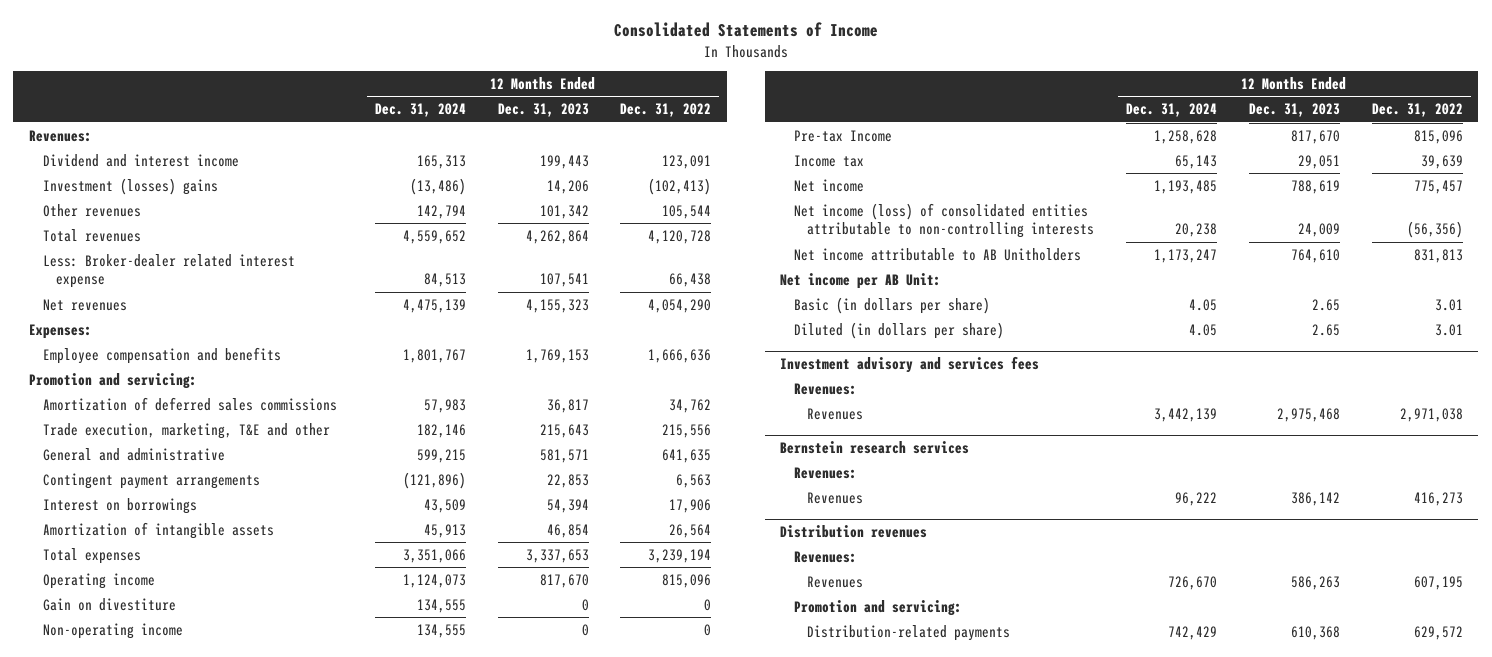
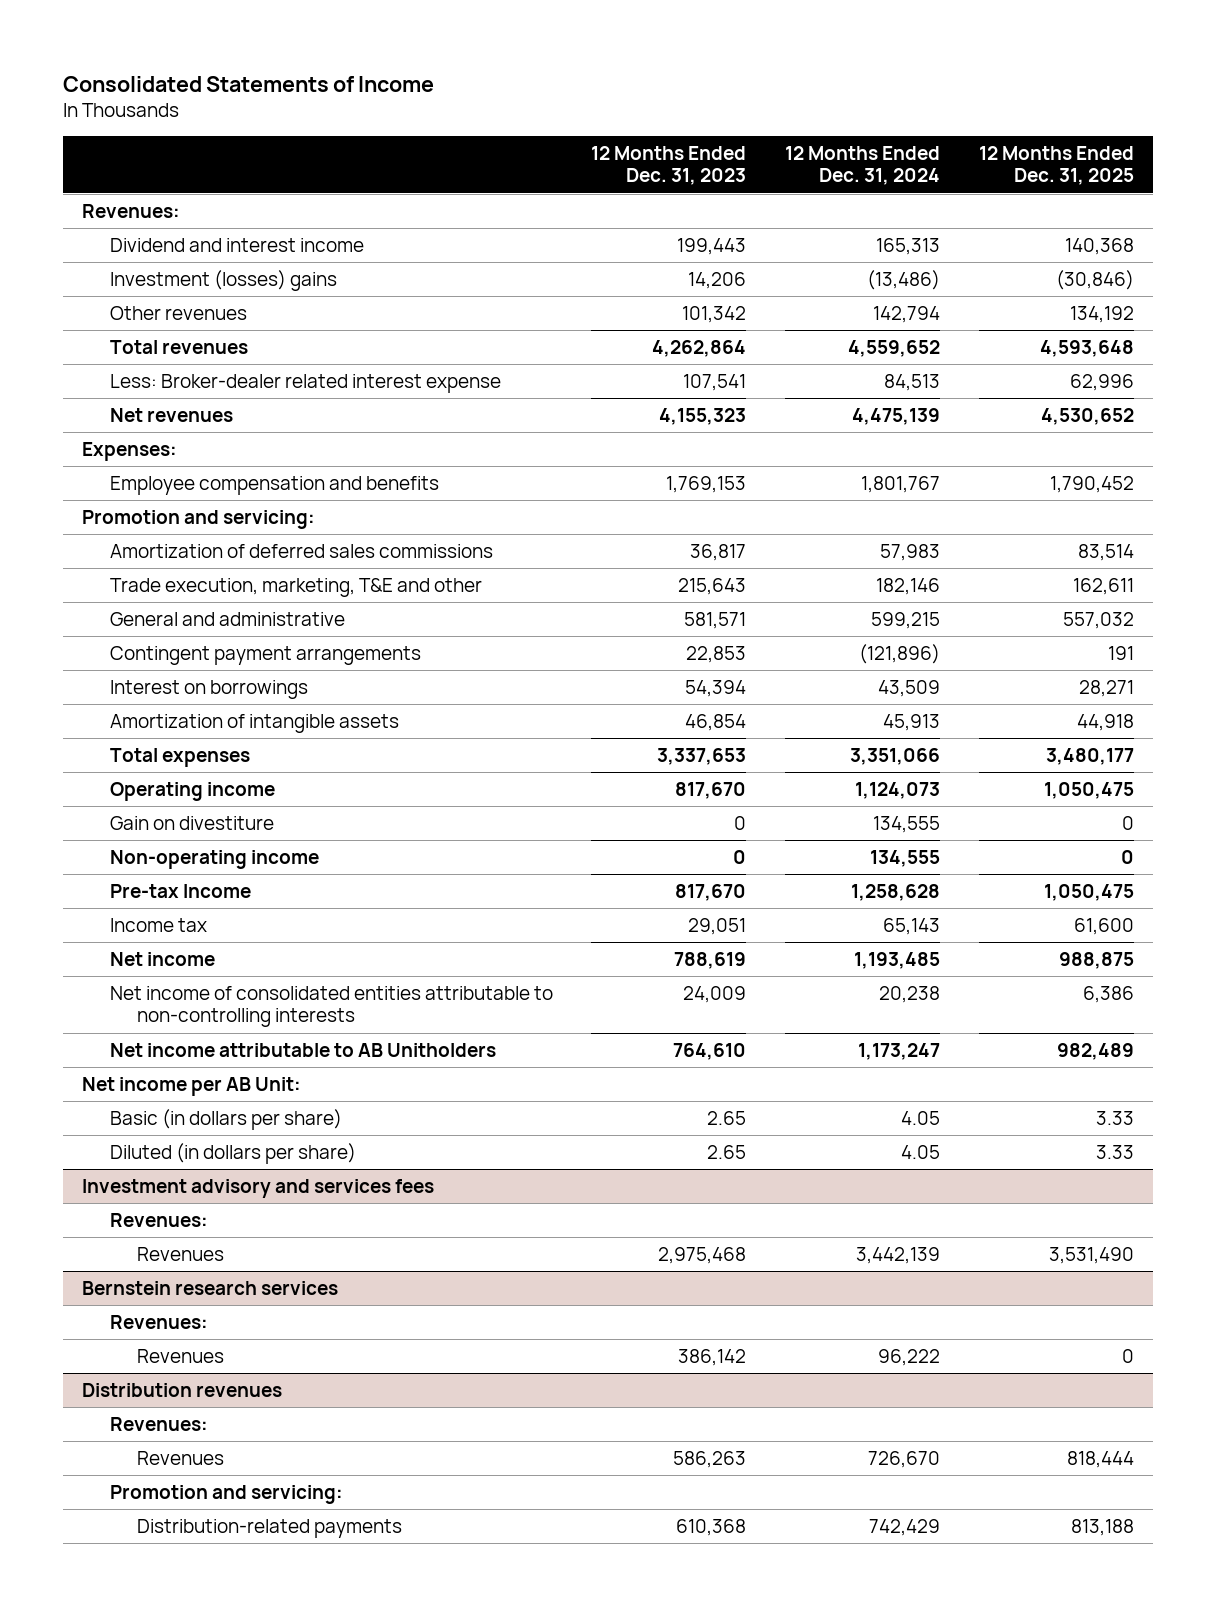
- | 12 Months Ended Dec. 31, 2024 | 12 Months Ended Dec. 31, 2023 | 12 Months Ended Dec. 31, 2022
+ | 12 Months Ended Dec. 31, 2023 | 12 Months Ended Dec. 31, 2024 | 12 Months Ended Dec. 31, 2025
- Net income (loss) of consolidated entities attributable to non-controlling interests | 20,238 | 24,009 | (56,356)
+ Net income of consolidated entities attributable to non-controlling interests | 24,009 | 20,238 | 6,386

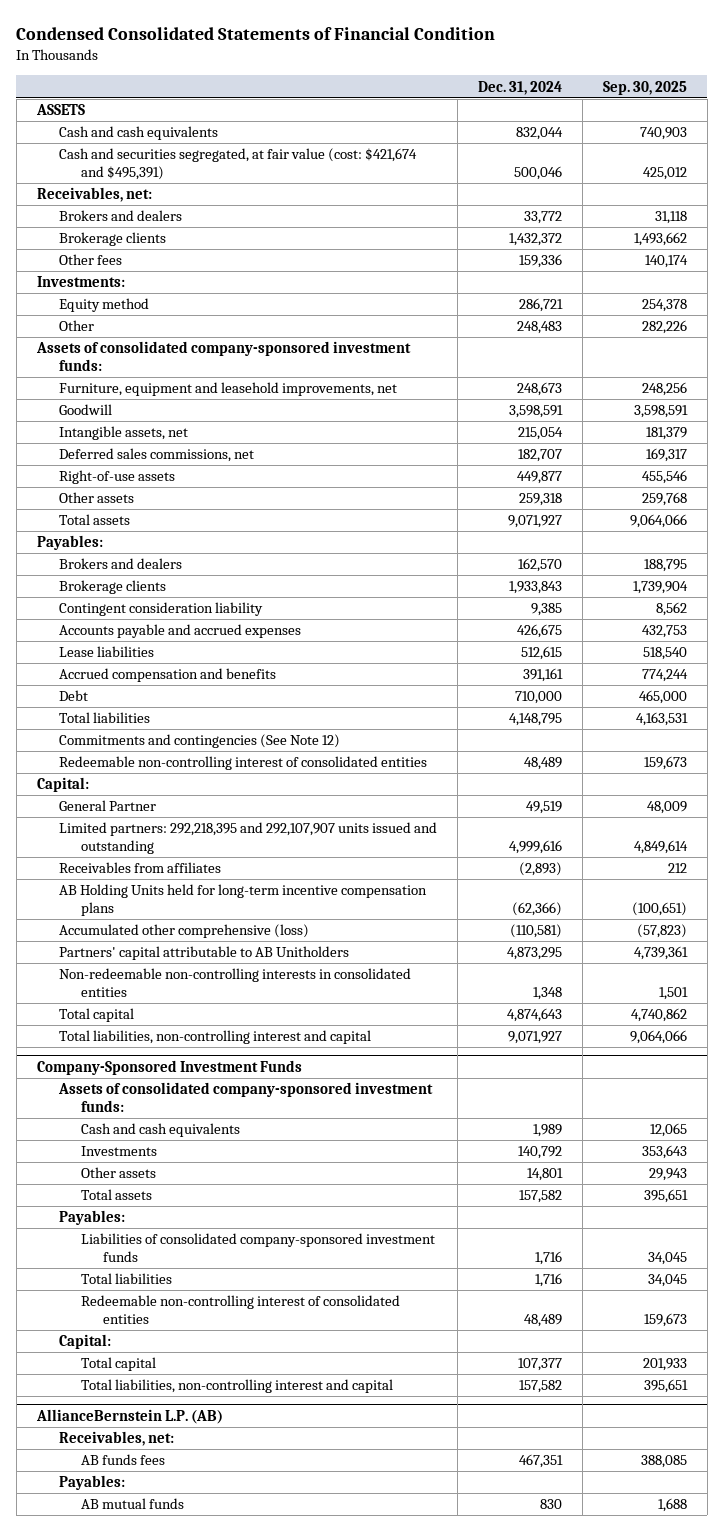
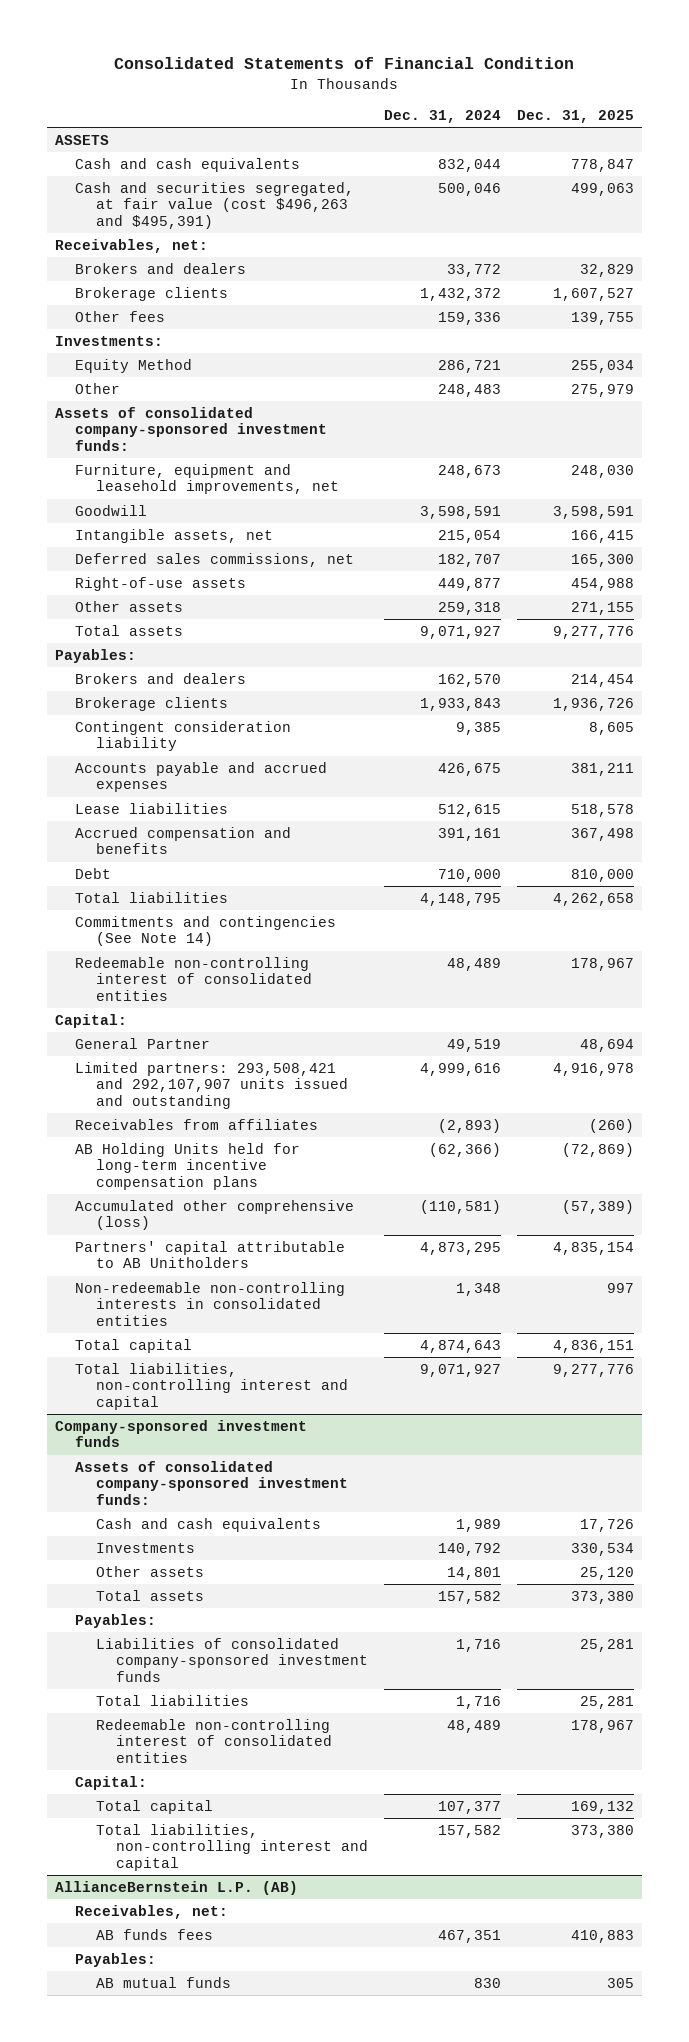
- Condensed Consolidated Statements of Financial Condition
+ Consolidated Statements of Financial Condition
- | Dec. 31, 2024 | Sep. 30, 2025
+ | Dec. 31, 2024 | Dec. 31, 2025
- Cash and securities segregated, at fair value (cost: $421,674 and $495,391) | 500,046 | 425,012
+ Cash and securities segregated, at fair value (cost $496,263 and $495,391) | 500,046 | 499,063
- Equity method | 286,721 | 254,378
+ Equity Method | 286,721 | 255,034
- Commitments and contingencies (See Note 12)
+ Commitments and contingencies (See Note 14)
- Limited partners: 292,218,395 and 292,107,907 units issued and outstanding | 4,999,616 | 4,849,614
+ Limited partners: 293,508,421 and 292,107,907 units issued and outstanding | 4,999,616 | 4,916,978
- Company-Sponsored Investment Funds
+ Company-sponsored investment funds

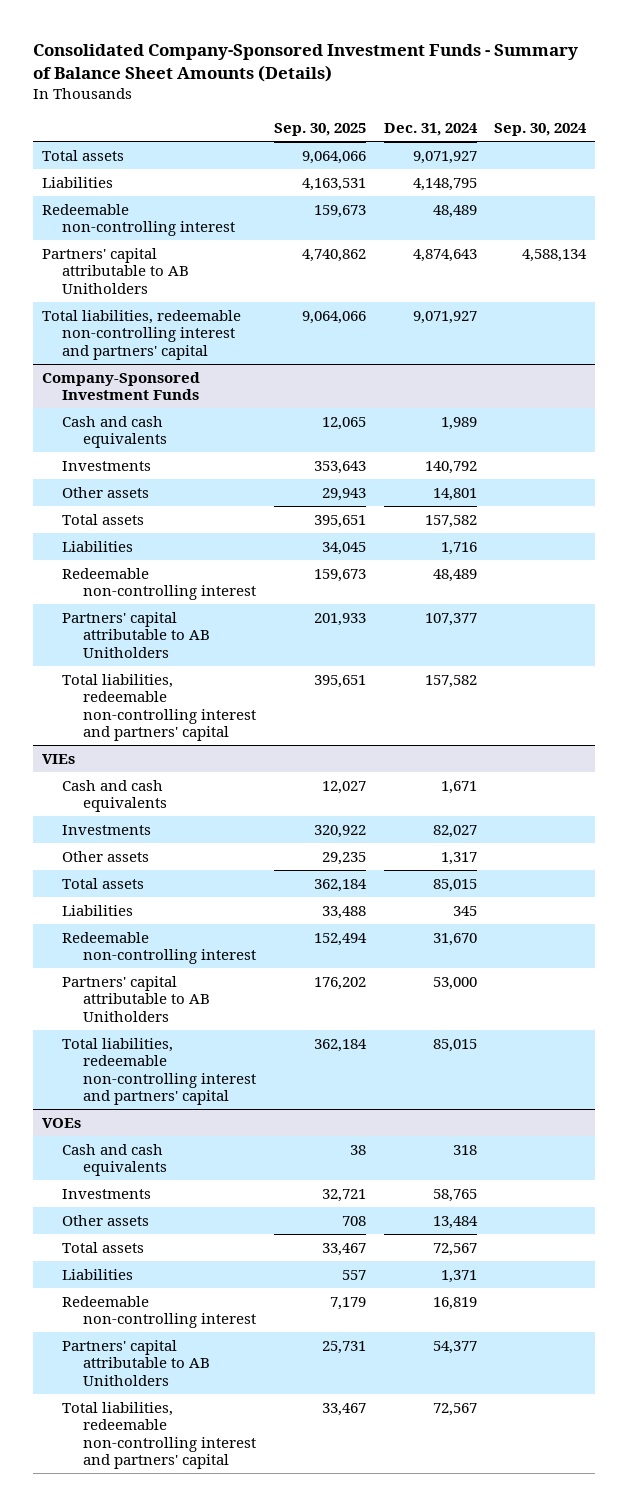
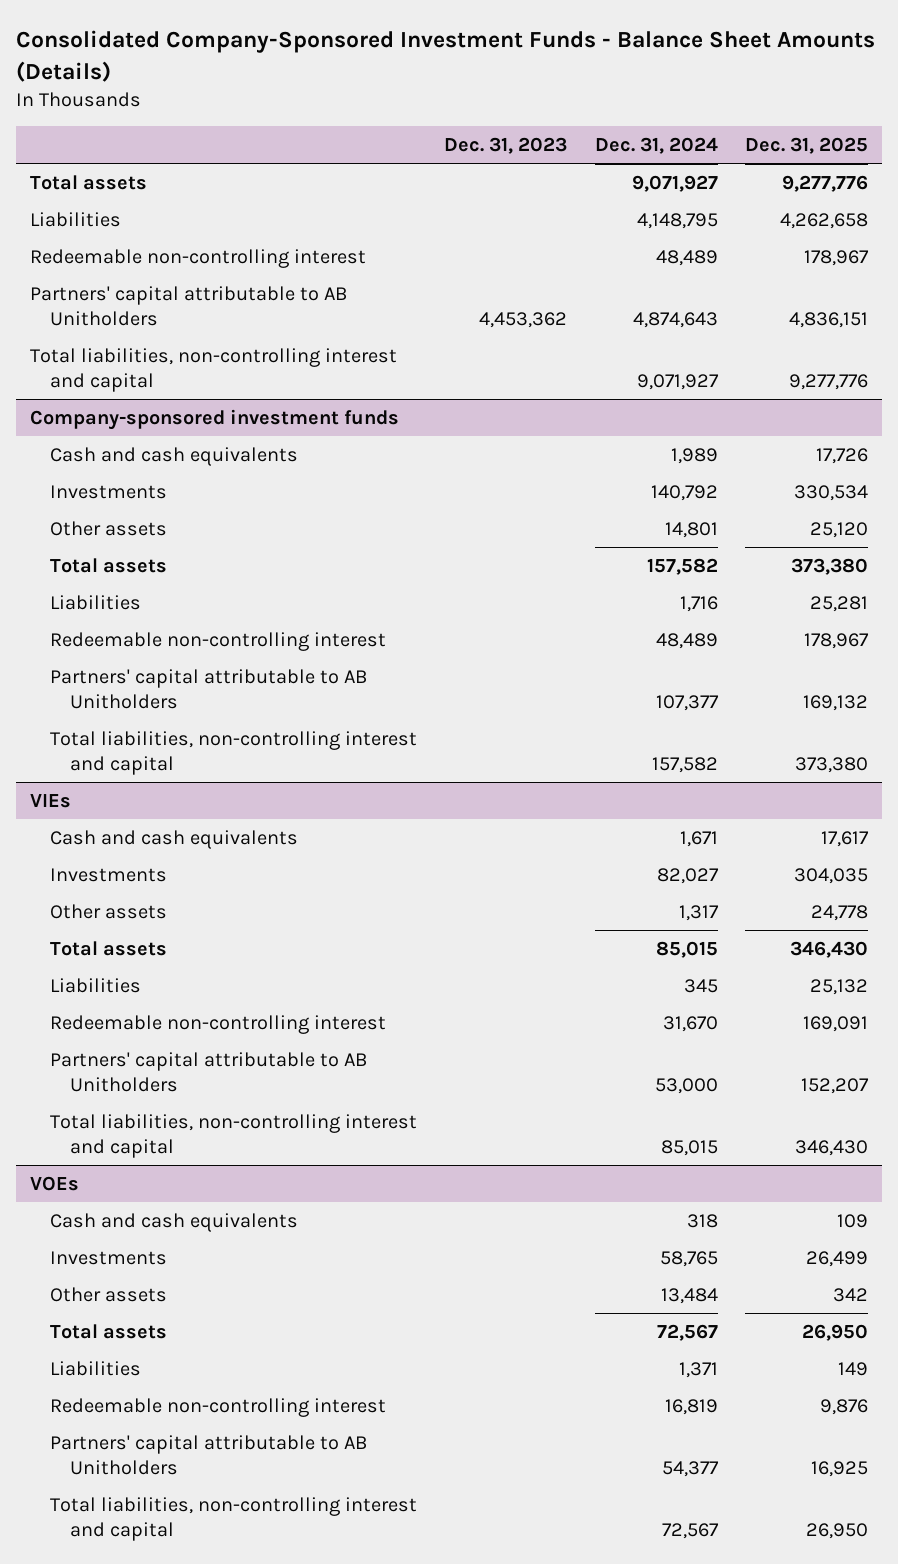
- Consolidated Company-Sponsored Investment Funds - Summary of Balance Sheet Amounts (Details)
+ Consolidated Company-Sponsored Investment Funds - Balance Sheet Amounts (Details)
- | Sep. 30, 2025 | Dec. 31, 2024 | Sep. 30, 2024
+ | Dec. 31, 2023 | Dec. 31, 2024 | Dec. 31, 2025
- Total liabilities, redeemable non-controlling interest and partners' capital | 9,064,066 | 9,071,927 |
- Company-Sponsored Investment Funds
+ Total liabilities, non-controlling interest and capital | | 9,071,927 | 9,277,776
+ Company-sponsored investment funds
- Total liabilities, redeemable non-controlling interest and partners' capital | 395,651 | 157,582 |
+ Total liabilities, non-controlling interest and capital | | 157,582 | 373,380
@ VIEs
- Total liabilities, redeemable non-controlling interest and partners' capital | 362,184 | 85,015 |
+ Total liabilities, non-controlling interest and capital | | 85,015 | 346,430
@ VOEs
- Total liabilities, redeemable non-controlling interest and partners' capital | 33,467 | 72,567 |
+ Total liabilities, non-controlling interest and capital | | 72,567 | 26,950

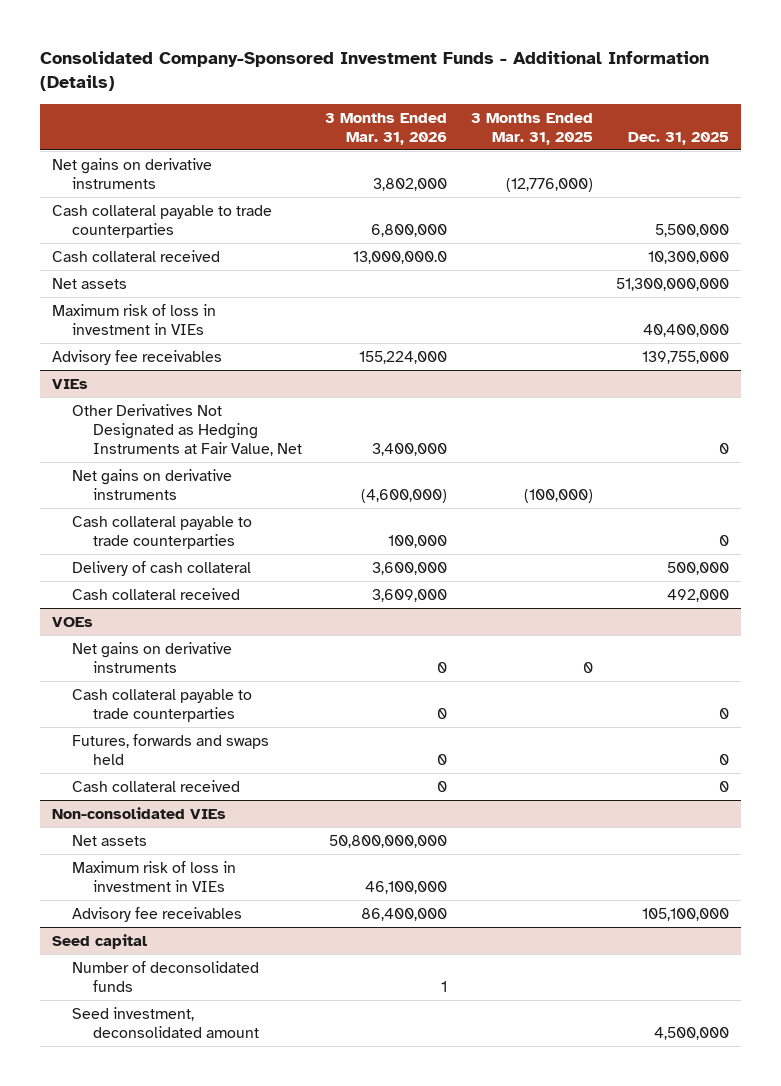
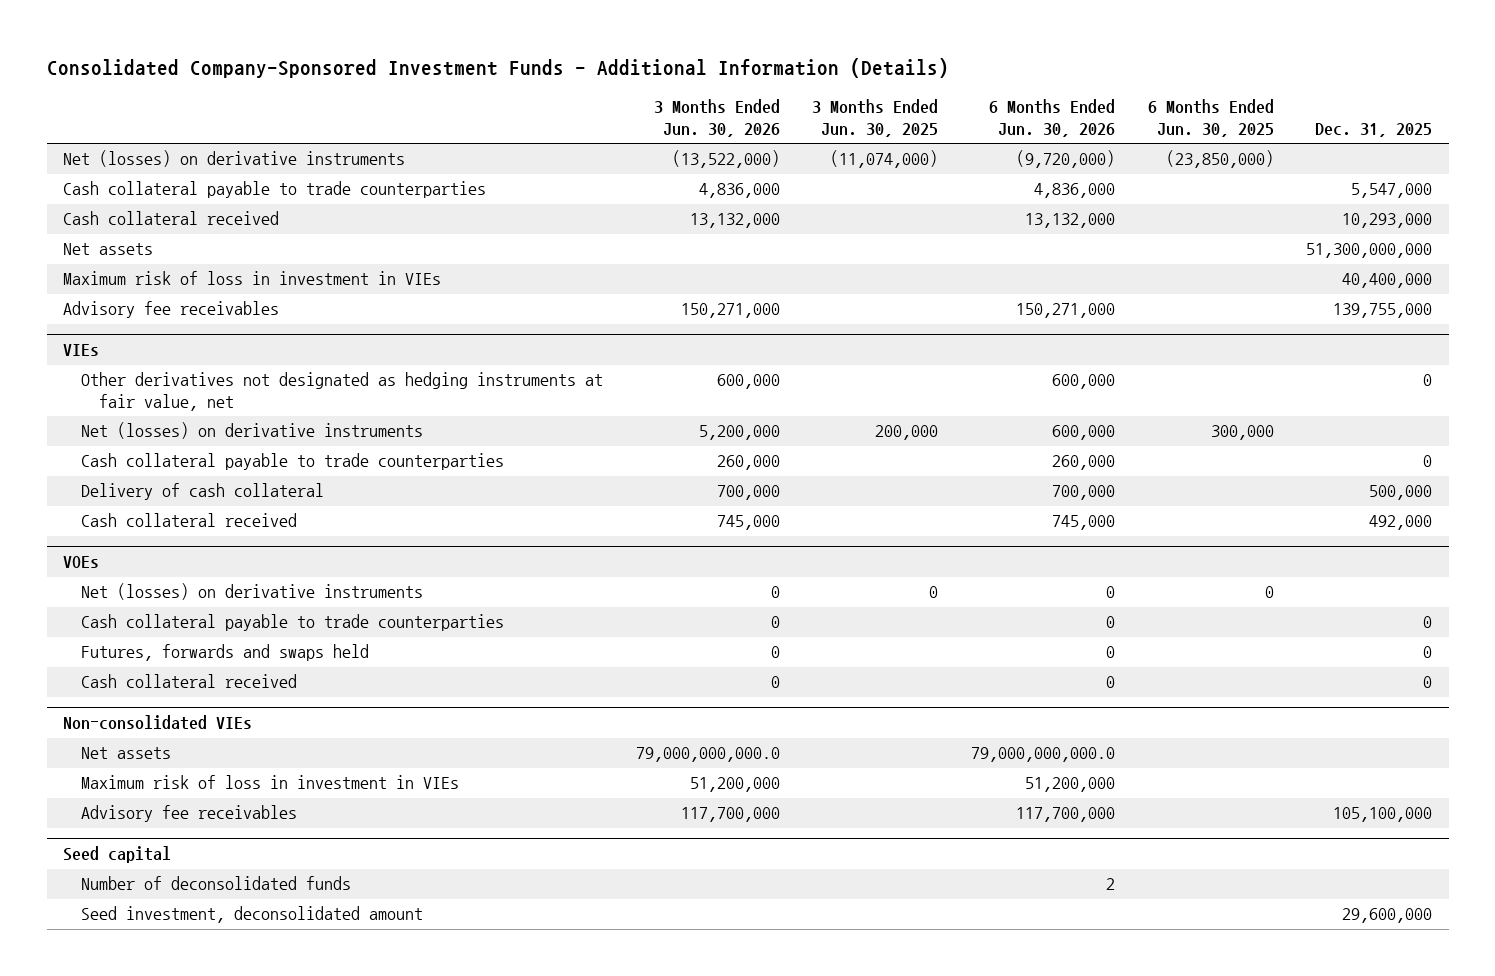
- | 3 Months Ended Mar. 31, 2026 | 3 Months Ended Mar. 31, 2025 | Dec. 31, 2025
+ | 3 Months Ended Jun. 30, 2026 | 3 Months Ended Jun. 30, 2025 | 6 Months Ended Jun. 30, 2026 | 6 Months Ended Jun. 30, 2025 | Dec. 31, 2025
- Net gains on derivative instruments | 3,802,000 | (12,776,000) |
- Cash collateral payable to trade counterparties | 6,800,000 | | 5,500,000
- Cash collateral received | 13,000,000.0 | | 10,300,000
+ Net (losses) on derivative instruments | (13,522,000) | (11,074,000) | (9,720,000) | (23,850,000) |
+ Cash collateral payable to trade counterparties | 4,836,000 | | 4,836,000 | | 5,547,000
+ Cash collateral received | 13,132,000 | | 13,132,000 | | 10,293,000
@ VIEs
- Other Derivatives Not Designated as Hedging Instruments at Fair Value, Net | 3,400,000 | | 0
- Net gains on derivative instruments | (4,600,000) | (100,000) |
+ Other derivatives not designated as hedging instruments at fair value, net | 600,000 | | 600,000 | | 0
+ Net (losses) on derivative instruments | 5,200,000 | 200,000 | 600,000 | 300,000 |
@ VOEs
- Net gains on derivative instruments | 0 | 0 |
+ Net (losses) on derivative instruments | 0 | 0 | 0 | 0 |
@ Seed capital
- Seed investment, deconsolidated amount | | | 4,500,000
+ Seed investment, deconsolidated amount | | | | | 29,600,000

